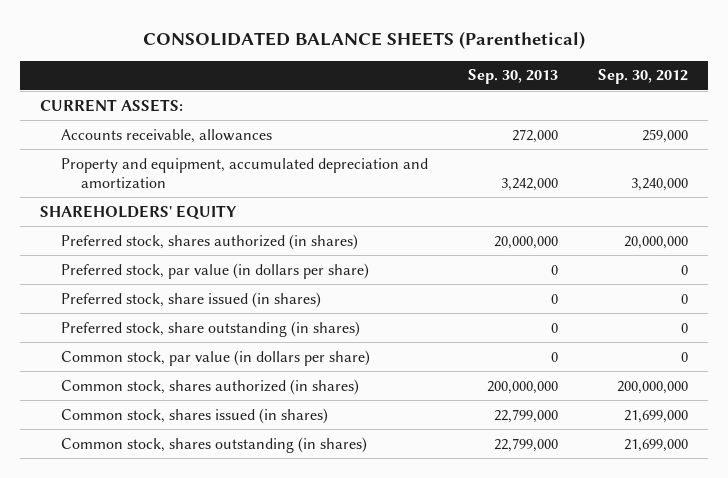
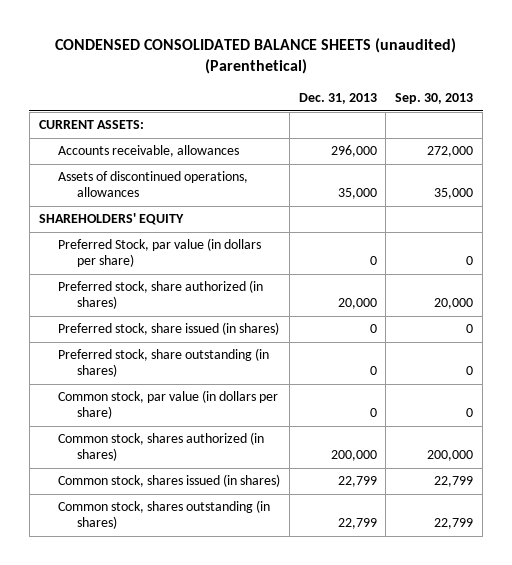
- CONSOLIDATED BALANCE SHEETS (Parenthetical)
+ CONDENSED CONSOLIDATED BALANCE SHEETS (unaudited) (Parenthetical)
- | Sep. 30, 2013 | Sep. 30, 2012
+ | Dec. 31, 2013 | Sep. 30, 2013
- Property and equipment, accumulated depreciation and amortization | 3,242,000 | 3,240,000
+ Assets of discontinued operations, allowances | 35,000 | 35,000
- Preferred stock, shares authorized (in shares) | 20,000,000 | 20,000,000
- Preferred stock, par value (in dollars per share) | 0 | 0
+ Preferred Stock, par value (in dollars per share) | 0 | 0
+ Preferred stock, share authorized (in shares) | 20,000 | 20,000
- Common stock, shares authorized (in shares) | 200,000,000 | 200,000,000
- Common stock, shares issued (in shares) | 22,799,000 | 21,699,000
- Common stock, shares outstanding (in shares) | 22,799,000 | 21,699,000
+ Common stock, shares authorized (in shares) | 200,000 | 200,000
+ Common stock, shares issued (in shares) | 22,799 | 22,799
+ Common stock, shares outstanding (in shares) | 22,799 | 22,799

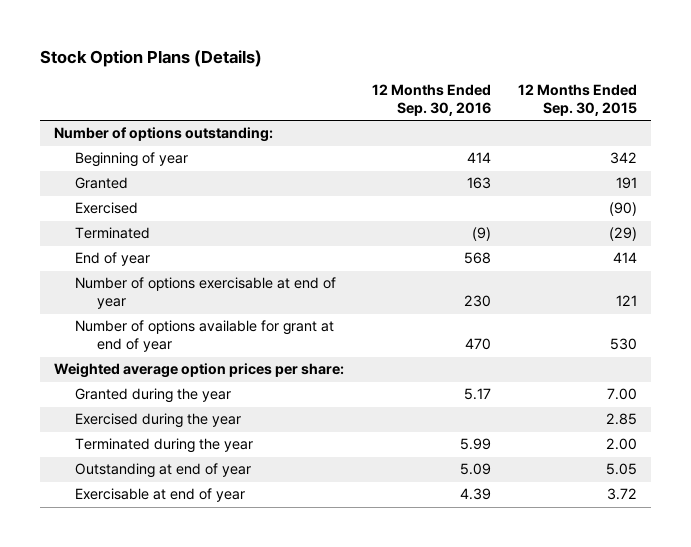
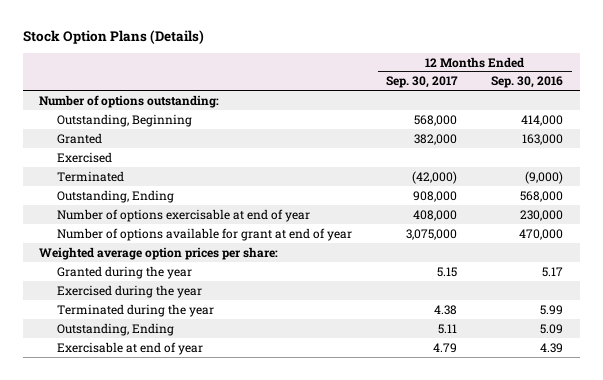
- | 12 Months Ended Sep. 30, 2016 | 12 Months Ended Sep. 30, 2015
+ | 12 Months Ended Sep. 30, 2017 | 12 Months Ended Sep. 30, 2016
- Beginning of year | 414 | 342
- Granted | 163 | 191
+ Outstanding, Beginning | 568,000 | 414,000
+ Granted | 382,000 | 163,000
- Terminated | (9) | (29)
- End of year | 568 | 414
- Number of options exercisable at end of year | 230 | 121
- Number of options available for grant at end of year | 470 | 530
+ Terminated | (42,000) | (9,000)
+ Outstanding, Ending | 908,000 | 568,000
+ Number of options exercisable at end of year | 408,000 | 230,000
+ Number of options available for grant at end of year | 3,075,000 | 470,000
- Outstanding at end of year | 5.09 | 5.05
+ Outstanding, Ending | 5.11 | 5.09

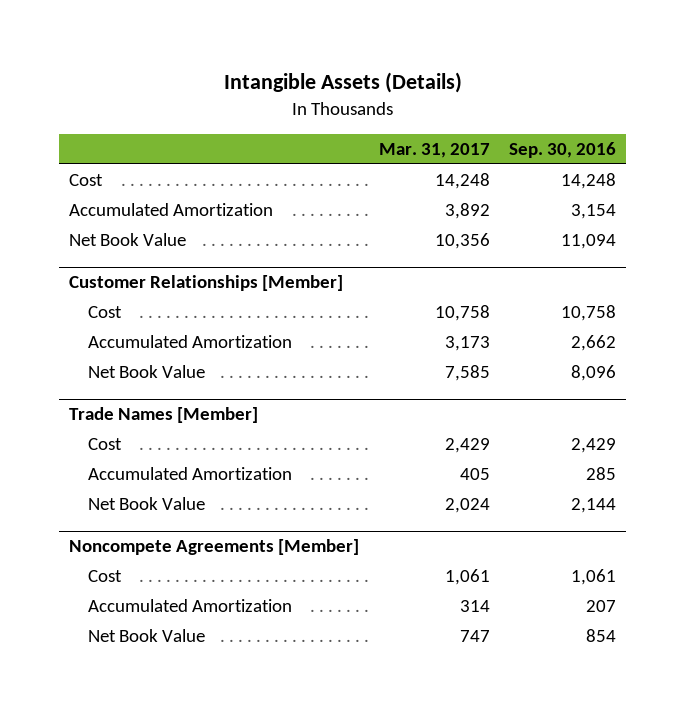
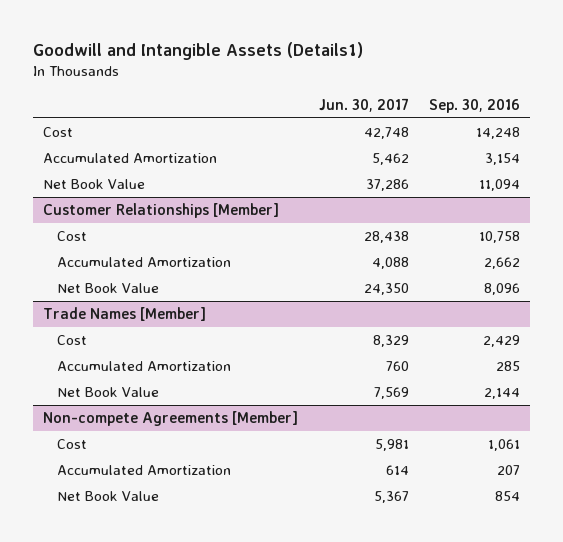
- Intangible Assets (Details)
+ Goodwill and Intangible Assets (Details1)
- | Mar. 31, 2017 | Sep. 30, 2016
+ | Jun. 30, 2017 | Sep. 30, 2016
- Noncompete Agreements [Member]
+ Non-compete Agreements [Member]

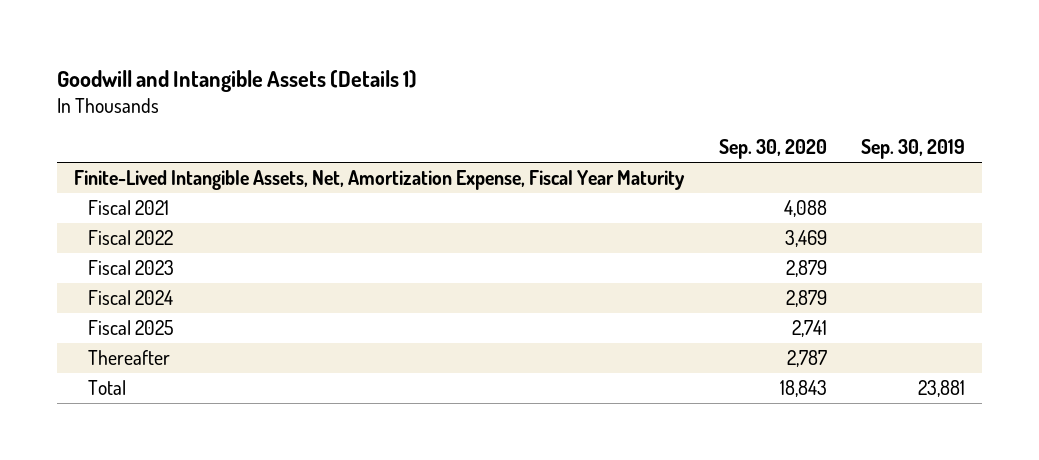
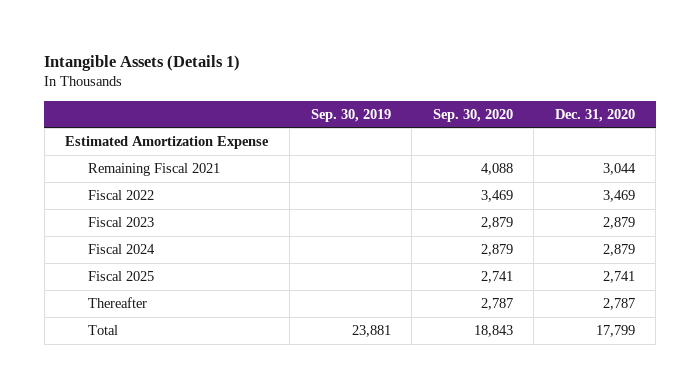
- Goodwill and Intangible Assets (Details 1)
+ Intangible Assets (Details 1)
- | Sep. 30, 2020 | Sep. 30, 2019
+ | Sep. 30, 2019 | Sep. 30, 2020 | Dec. 31, 2020
- Finite-Lived Intangible Assets, Net, Amortization Expense, Fiscal Year Maturity
- Fiscal 2021 | 4,088 |
+ Estimated Amortization Expense
+ Remaining Fiscal 2021 | | 4,088 | 3,044

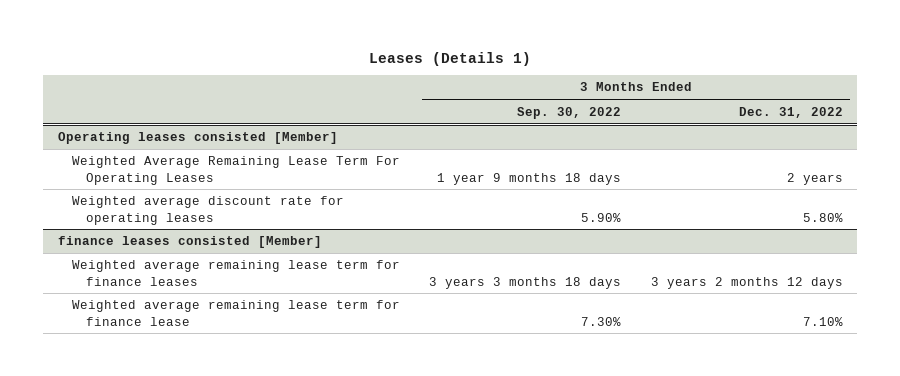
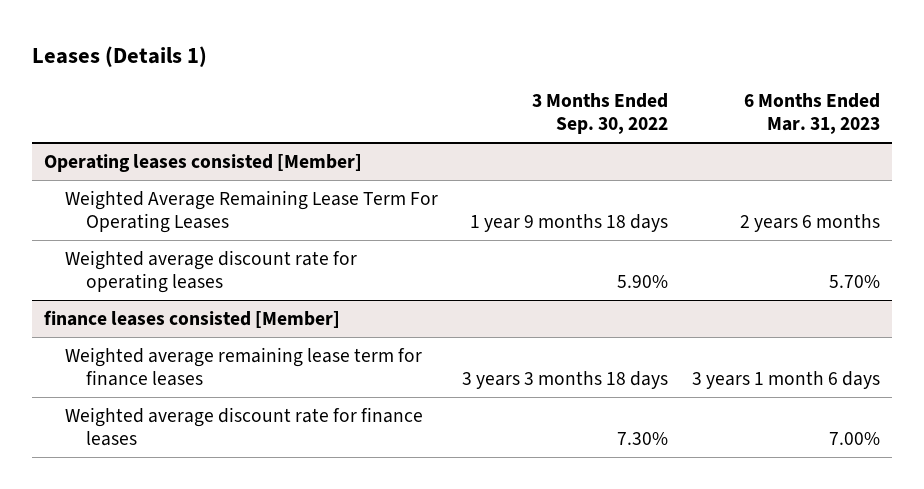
- | 3 Months Ended Sep. 30, 2022 | 3 Months Ended Dec. 31, 2022
+ | 3 Months Ended Sep. 30, 2022 | 6 Months Ended Mar. 31, 2023
@ finance leases consisted [Member]
- Weighted average remaining lease term for finance lease | 7.30% | 7.10%
+ Weighted average discount rate for finance leases | 7.30% | 7.00%

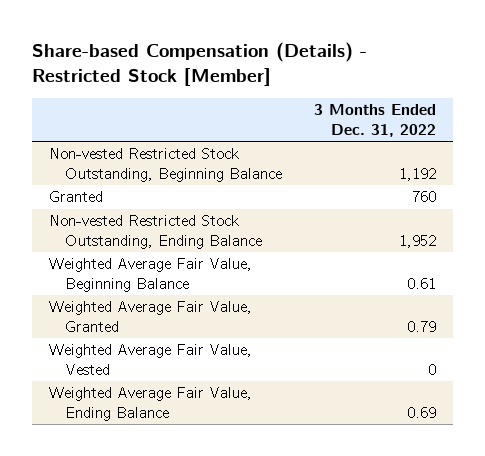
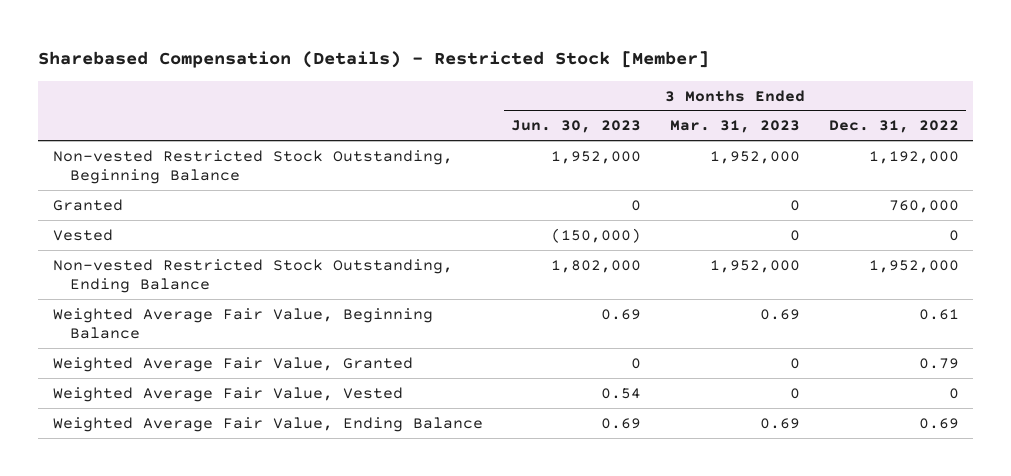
- Share-based Compensation (Details) - Restricted Stock [Member]
+ Sharebased Compensation (Details) - Restricted Stock [Member]
- | 3 Months Ended Dec. 31, 2022
+ | 3 Months Ended Jun. 30, 2023 | 3 Months Ended Mar. 31, 2023 | 3 Months Ended Dec. 31, 2022
- Non-vested Restricted Stock Outstanding, Beginning Balance | 1,192
- Granted | 760
- Non-vested Restricted Stock Outstanding, Ending Balance | 1,952
+ Non-vested Restricted Stock Outstanding, Beginning Balance | 1,952,000 | 1,952,000 | 1,192,000
+ Granted | 0 | 0 | 760,000
+ Vested | (150,000) | 0 | 0
+ Non-vested Restricted Stock Outstanding, Ending Balance | 1,802,000 | 1,952,000 | 1,952,000

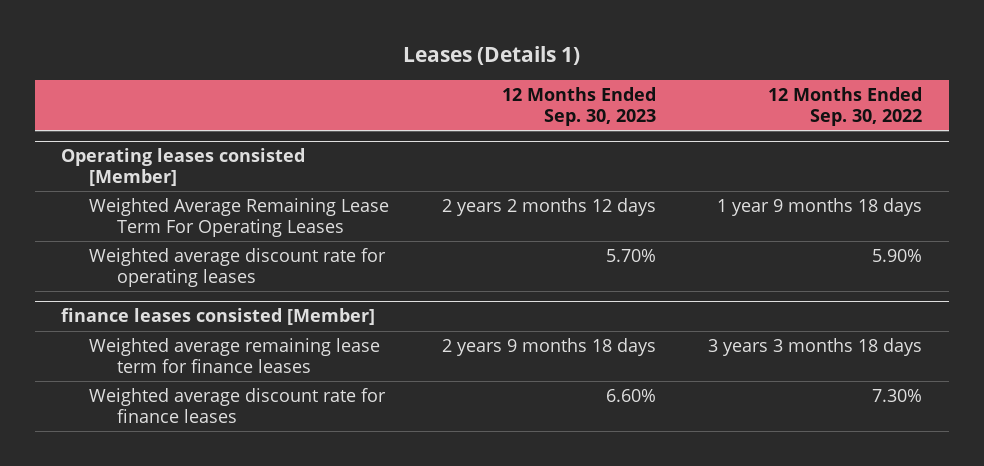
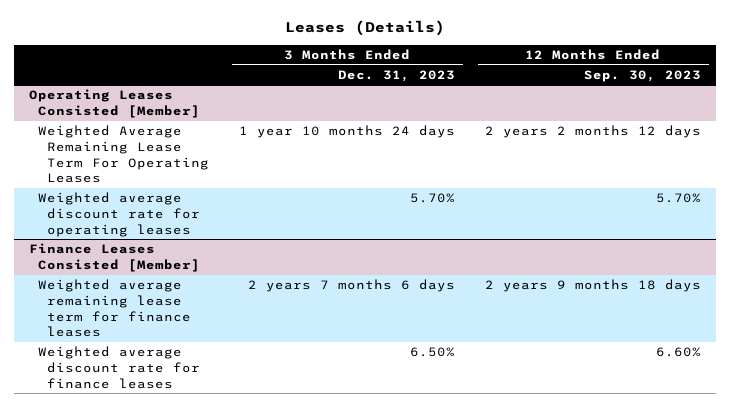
- Leases (Details 1)
+ Leases (Details)
- | 12 Months Ended Sep. 30, 2023 | 12 Months Ended Sep. 30, 2022
+ | 3 Months Ended Dec. 31, 2023 | 12 Months Ended Sep. 30, 2023
- Operating leases consisted [Member]
+ Operating Leases Consisted [Member]
- finance leases consisted [Member]
+ Finance Leases Consisted [Member]

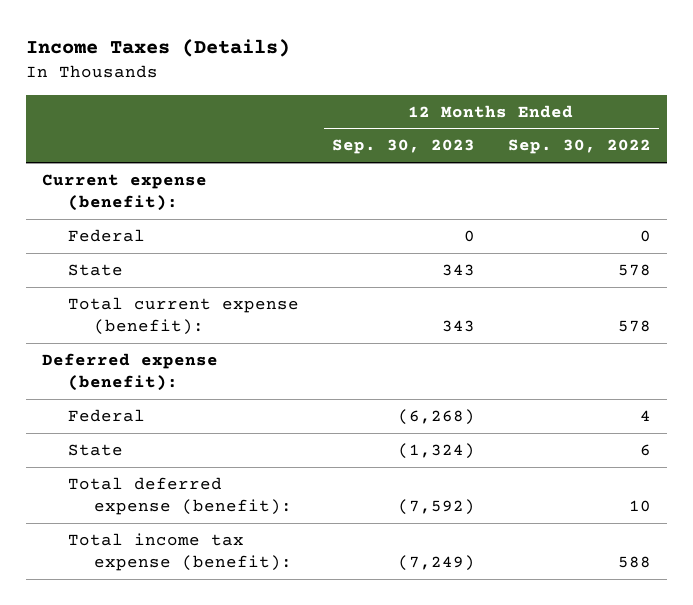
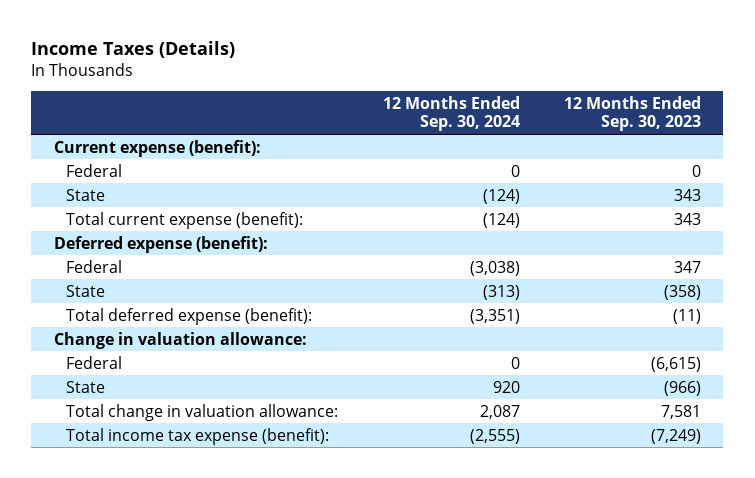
- | 12 Months Ended Sep. 30, 2023 | 12 Months Ended Sep. 30, 2022
+ | 12 Months Ended Sep. 30, 2024 | 12 Months Ended Sep. 30, 2023
- Federal | (6,268) | 4
- State | (1,324) | 6
- Total deferred expense (benefit): | (7,592) | 10
+ Federal | (3,038) | 347
+ State | (313) | (358)
+ Total deferred expense (benefit): | (3,351) | (11)
+ Change in valuation allowance:
+ Federal | 0 | (6,615)
+ State | 920 | (966)
+ Total change in valuation allowance: | 2,087 | 7,581

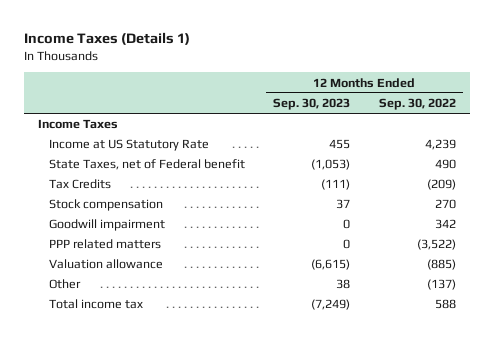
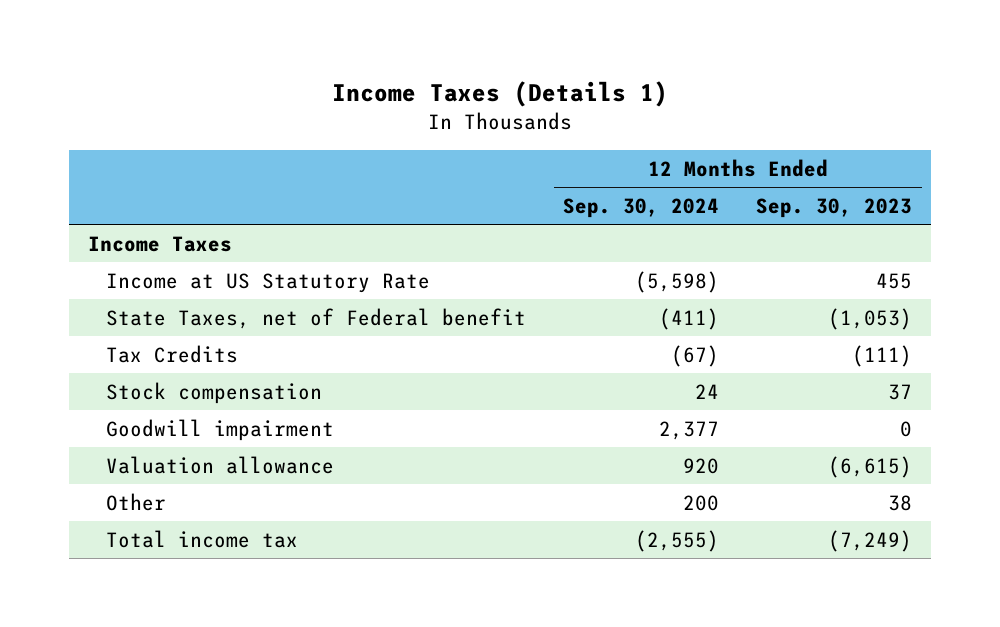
- | 12 Months Ended Sep. 30, 2023 | 12 Months Ended Sep. 30, 2022
+ | 12 Months Ended Sep. 30, 2024 | 12 Months Ended Sep. 30, 2023
- PPP related matters | 0 | (3,522)

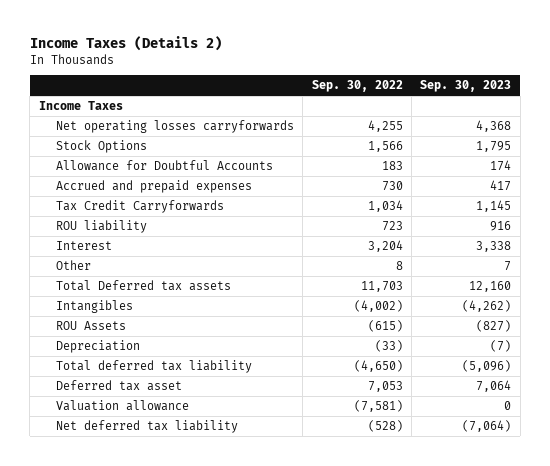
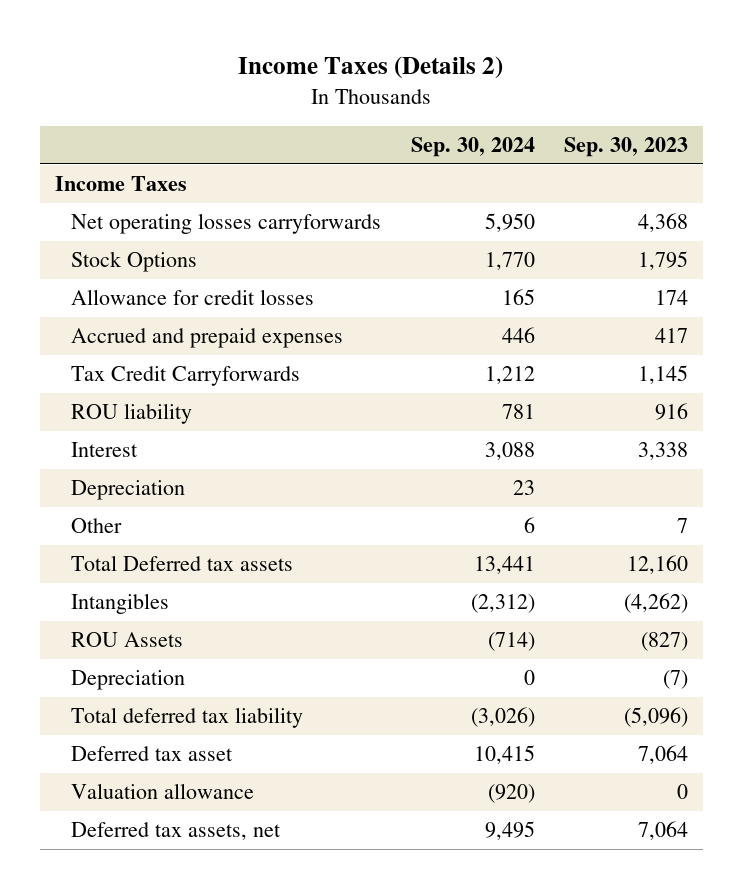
- | Sep. 30, 2022 | Sep. 30, 2023
+ | Sep. 30, 2024 | Sep. 30, 2023
- Allowance for Doubtful Accounts | 183 | 174
+ Allowance for credit losses | 165 | 174
+ Depreciation | 23 |
- Net deferred tax liability | (528) | (7,064)
+ Deferred tax assets, net | 9,495 | 7,064

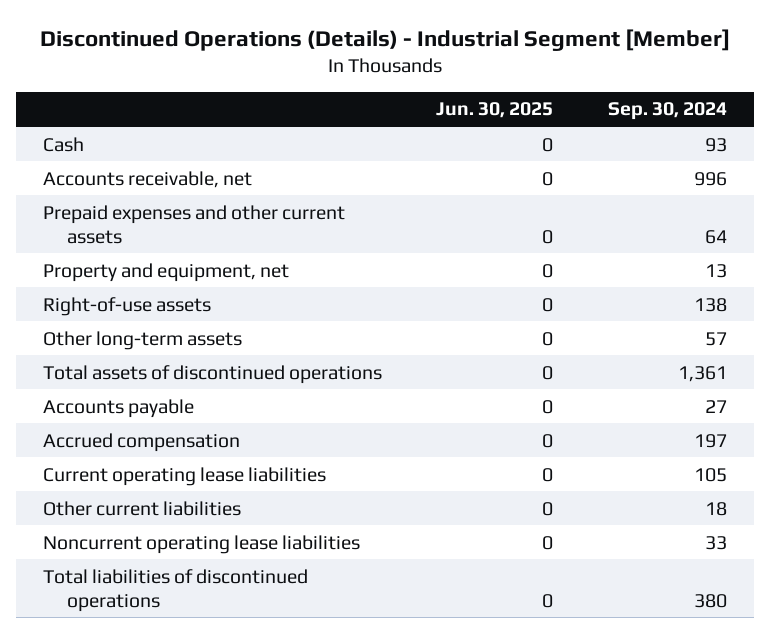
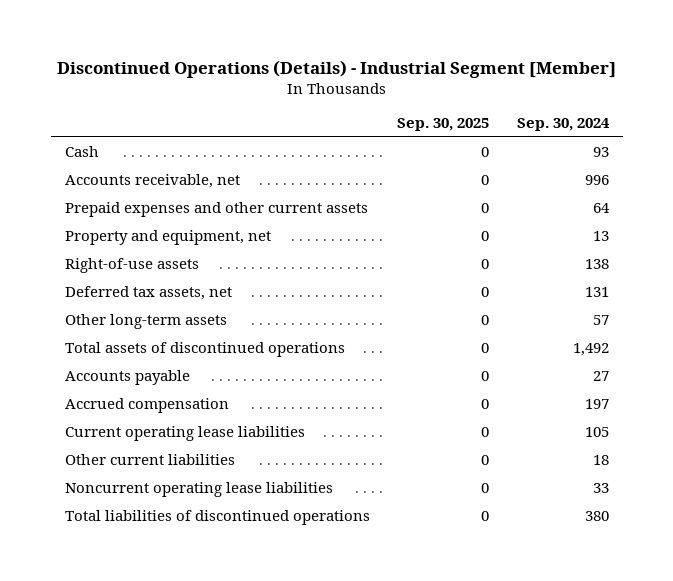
- | Jun. 30, 2025 | Sep. 30, 2024
+ | Sep. 30, 2025 | Sep. 30, 2024
+ Deferred tax assets, net | 0 | 131
- Total assets of discontinued operations | 0 | 1,361
+ Total assets of discontinued operations | 0 | 1,492

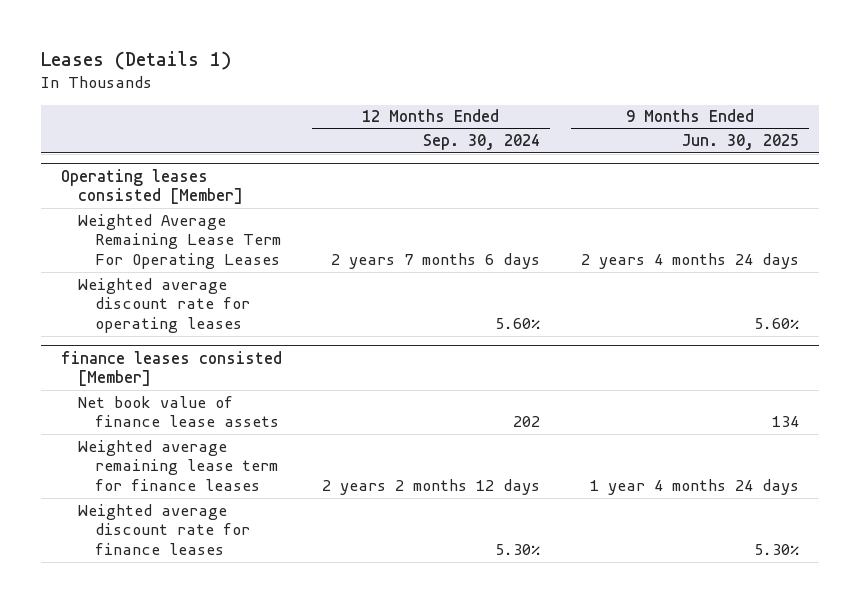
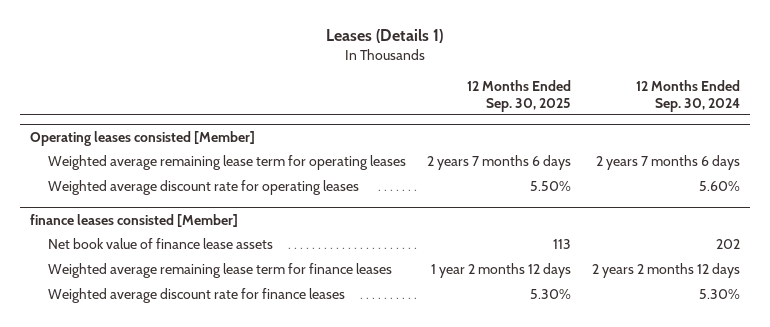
- | 12 Months Ended Sep. 30, 2024 | 9 Months Ended Jun. 30, 2025
+ | 12 Months Ended Sep. 30, 2025 | 12 Months Ended Sep. 30, 2024
@ Operating leases consisted [Member]
- Weighted Average Remaining Lease Term For Operating Leases | 2 years 7 months 6 days | 2 years 4 months 24 days
+ Weighted average remaining lease term for operating leases | 2 years 7 months 6 days | 2 years 7 months 6 days

